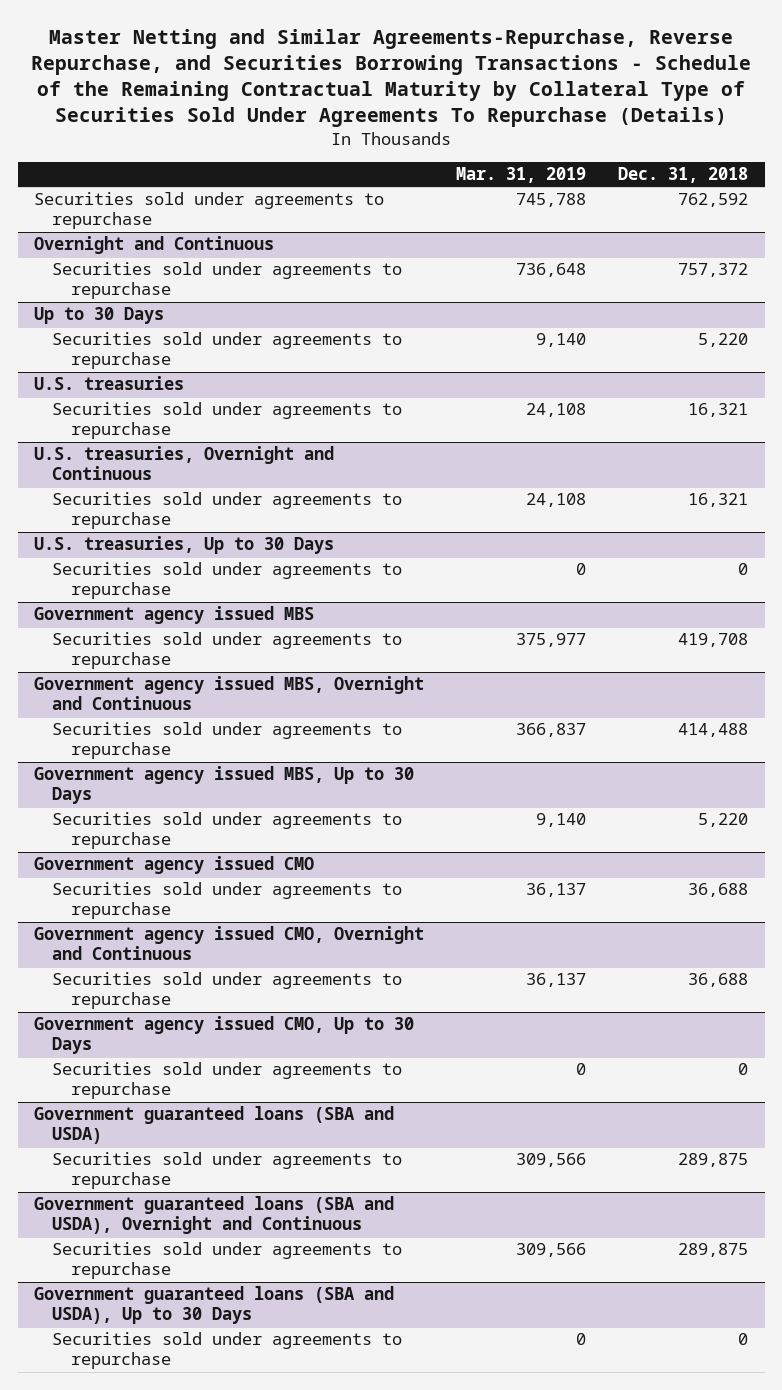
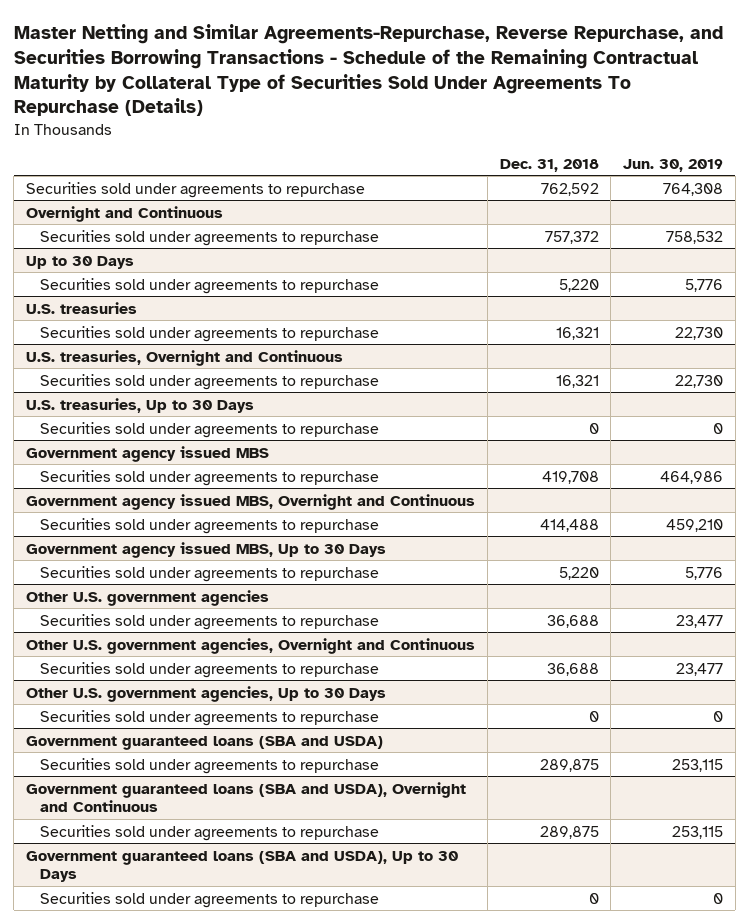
- | Mar. 31, 2019 | Dec. 31, 2018
+ | Dec. 31, 2018 | Jun. 30, 2019
- Government agency issued CMO
+ Other U.S. government agencies
- Government agency issued CMO, Overnight and Continuous
+ Other U.S. government agencies, Overnight and Continuous
- Government agency issued CMO, Up to 30 Days
+ Other U.S. government agencies, Up to 30 Days

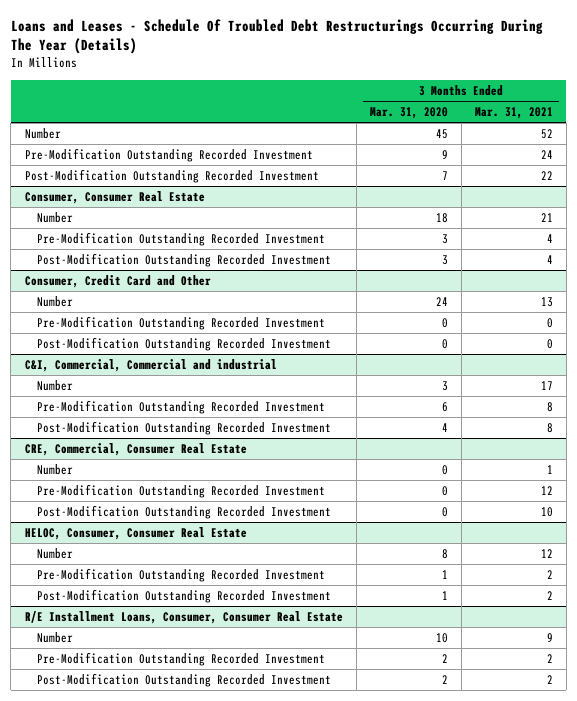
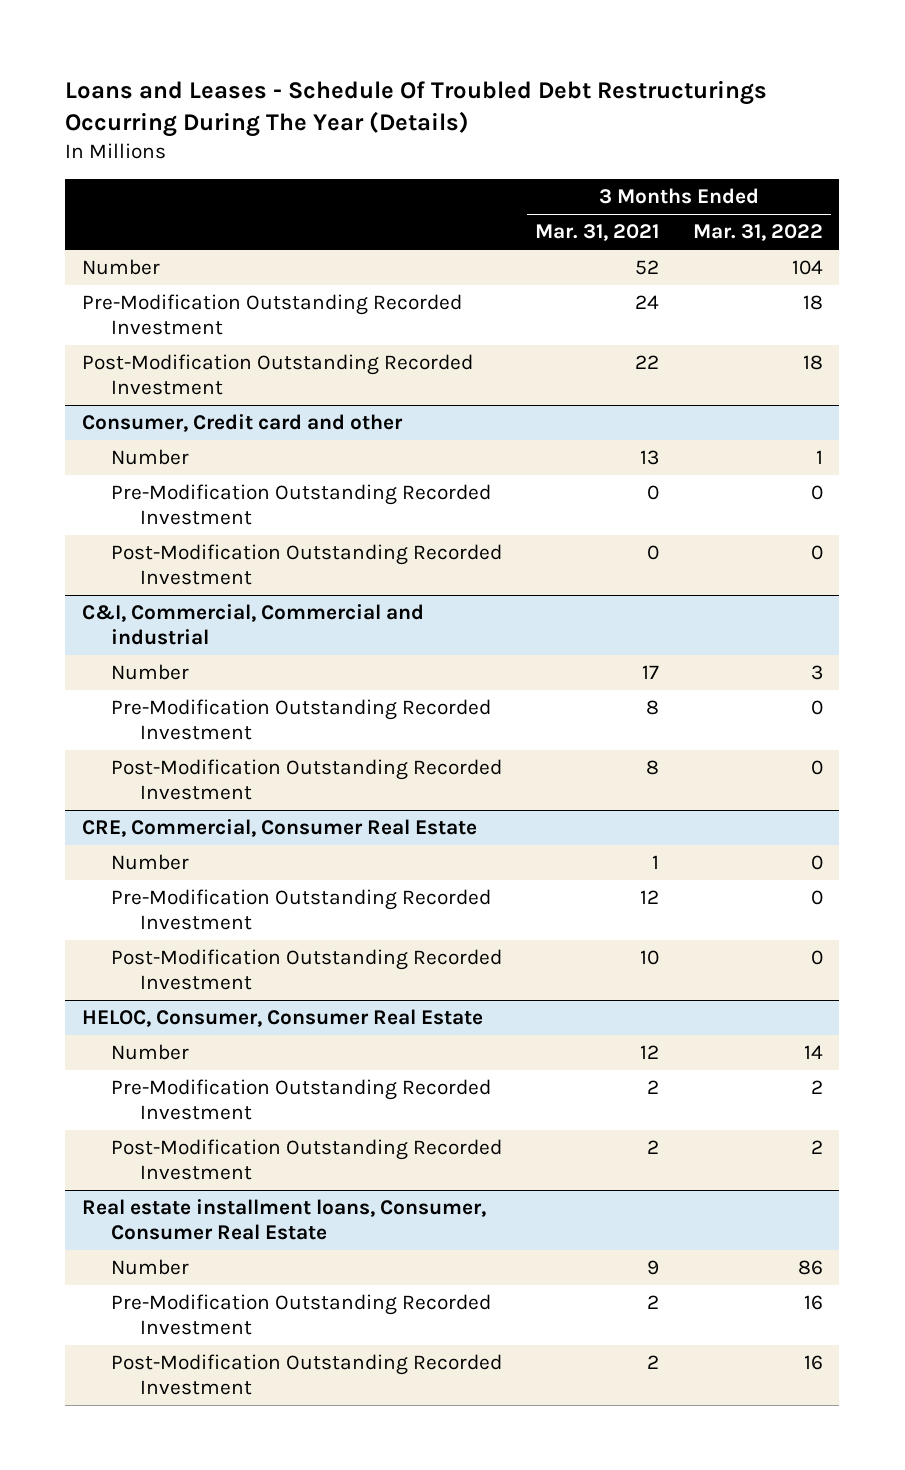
- | 3 Months Ended Mar. 31, 2020 | 3 Months Ended Mar. 31, 2021
+ | 3 Months Ended Mar. 31, 2021 | 3 Months Ended Mar. 31, 2022
- Consumer, Consumer Real Estate
- Number | 18 | 21
- Pre-Modification Outstanding Recorded Investment | 3 | 4
- Post-Modification Outstanding Recorded Investment | 3 | 4
- Consumer, Credit Card and Other
+ Consumer, Credit card and other
- R/E Installment Loans, Consumer, Consumer Real Estate
+ Real estate installment loans, Consumer, Consumer Real Estate

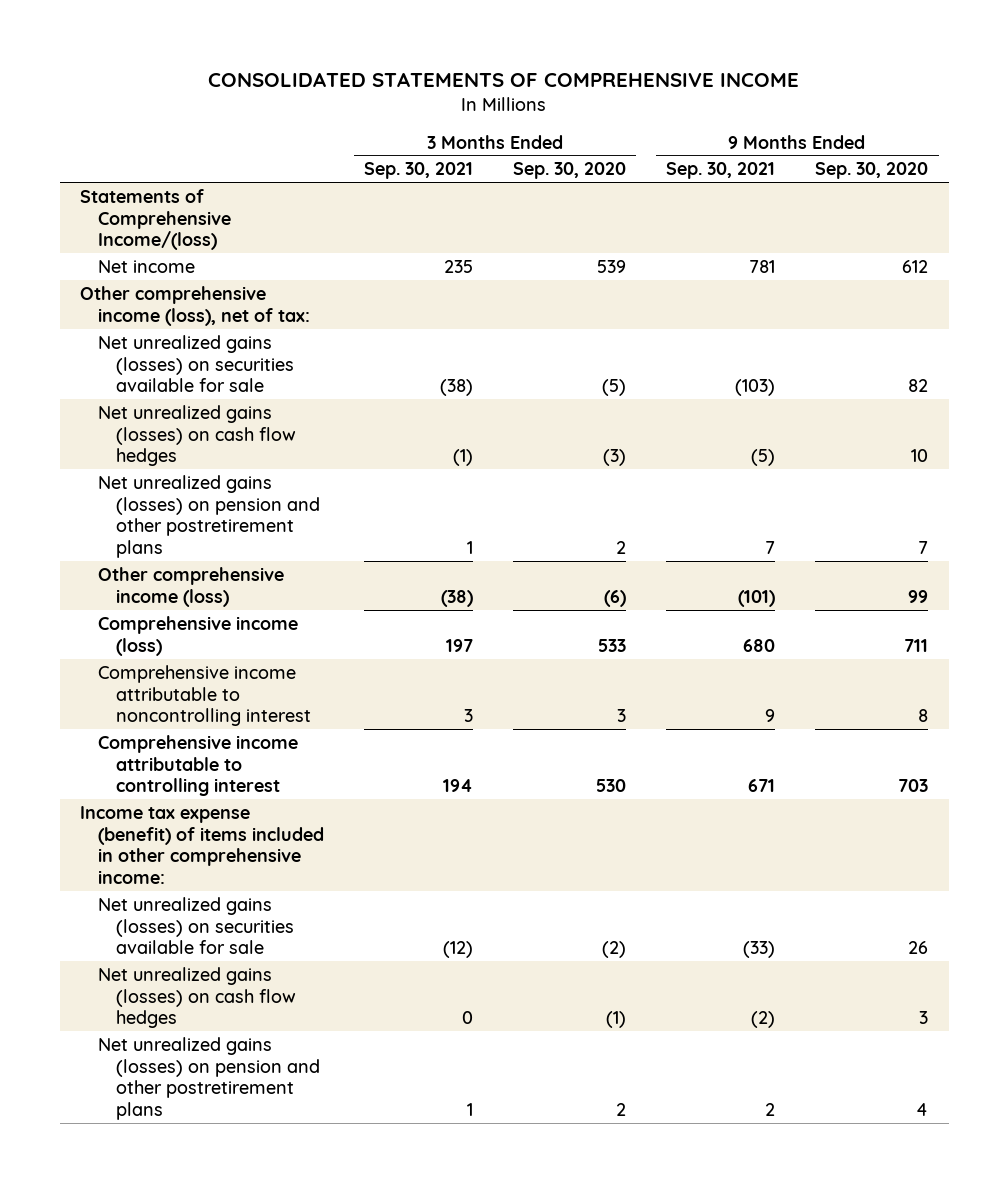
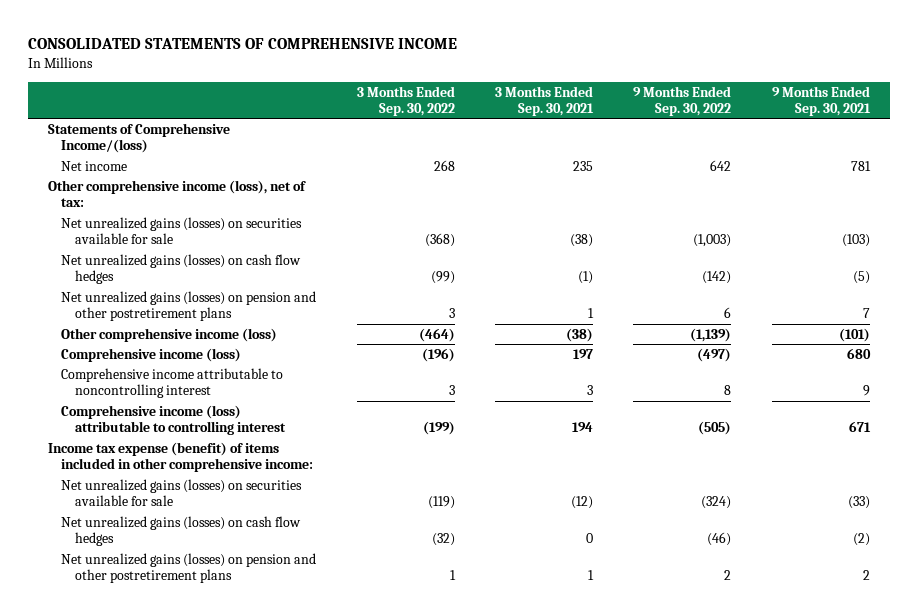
- | 3 Months Ended Sep. 30, 2021 | 3 Months Ended Sep. 30, 2020 | 9 Months Ended Sep. 30, 2021 | 9 Months Ended Sep. 30, 2020
+ | 3 Months Ended Sep. 30, 2022 | 3 Months Ended Sep. 30, 2021 | 9 Months Ended Sep. 30, 2022 | 9 Months Ended Sep. 30, 2021
- Comprehensive income attributable to controlling interest | 194 | 530 | 671 | 703
+ Comprehensive income (loss) attributable to controlling interest | (199) | 194 | (505) | 671

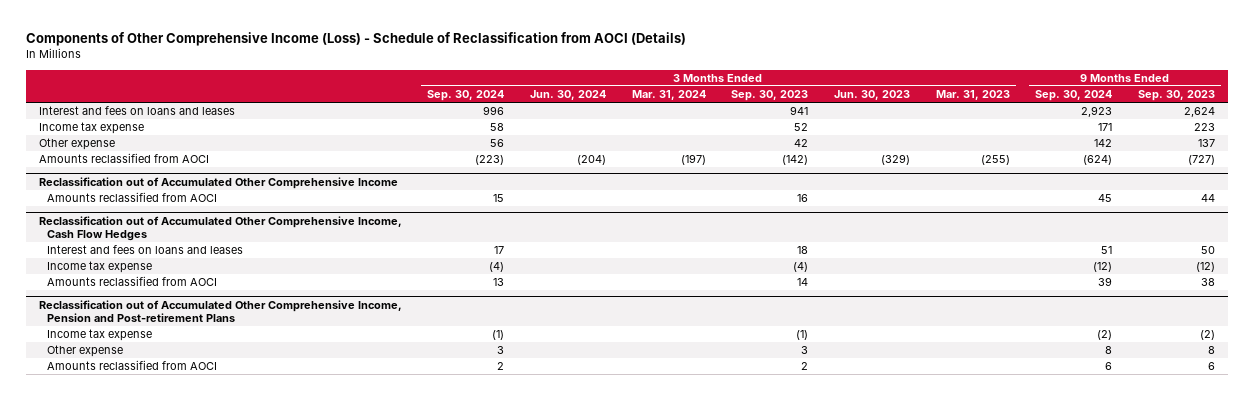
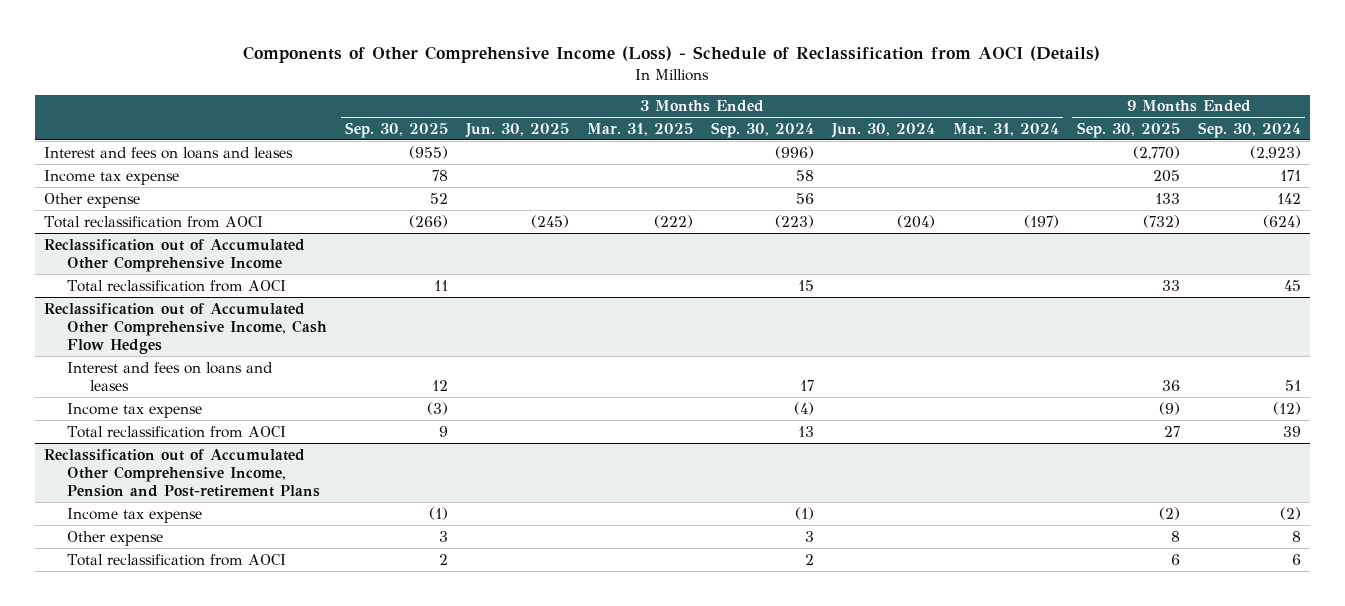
- | 3 Months Ended Sep. 30, 2024 | 3 Months Ended Jun. 30, 2024 | 3 Months Ended Mar. 31, 2024 | 3 Months Ended Sep. 30, 2023 | 3 Months Ended Jun. 30, 2023 | 3 Months Ended Mar. 31, 2023 | 9 Months Ended Sep. 30, 2024 | 9 Months Ended Sep. 30, 2023
+ | 3 Months Ended Sep. 30, 2025 | 3 Months Ended Jun. 30, 2025 | 3 Months Ended Mar. 31, 2025 | 3 Months Ended Sep. 30, 2024 | 3 Months Ended Jun. 30, 2024 | 3 Months Ended Mar. 31, 2024 | 9 Months Ended Sep. 30, 2025 | 9 Months Ended Sep. 30, 2024
- Interest and fees on loans and leases | 996 | | | 941 | | | 2,923 | 2,624
+ Interest and fees on loans and leases | (955) | | | (996) | | | (2,770) | (2,923)
- Amounts reclassified from AOCI | (223) | (204) | (197) | (142) | (329) | (255) | (624) | (727)
+ Total reclassification from AOCI | (266) | (245) | (222) | (223) | (204) | (197) | (732) | (624)
@ Reclassification out of Accumulated Other Comprehensive Income
- Amounts reclassified from AOCI | 15 | | | 16 | | | 45 | 44
+ Total reclassification from AOCI | 11 | | | 15 | | | 33 | 45
@ Reclassification out of Accumulated Other Comprehensive Income, Cash Flow Hedges
- Amounts reclassified from AOCI | 13 | | | 14 | | | 39 | 38
+ Total reclassification from AOCI | 9 | | | 13 | | | 27 | 39
@ Reclassification out of Accumulated Other Comprehensive Income, Pension and Post-retirement Plans
- Amounts reclassified from AOCI | 2 | | | 2 | | | 6 | 6
+ Total reclassification from AOCI | 2 | | | 2 | | | 6 | 6

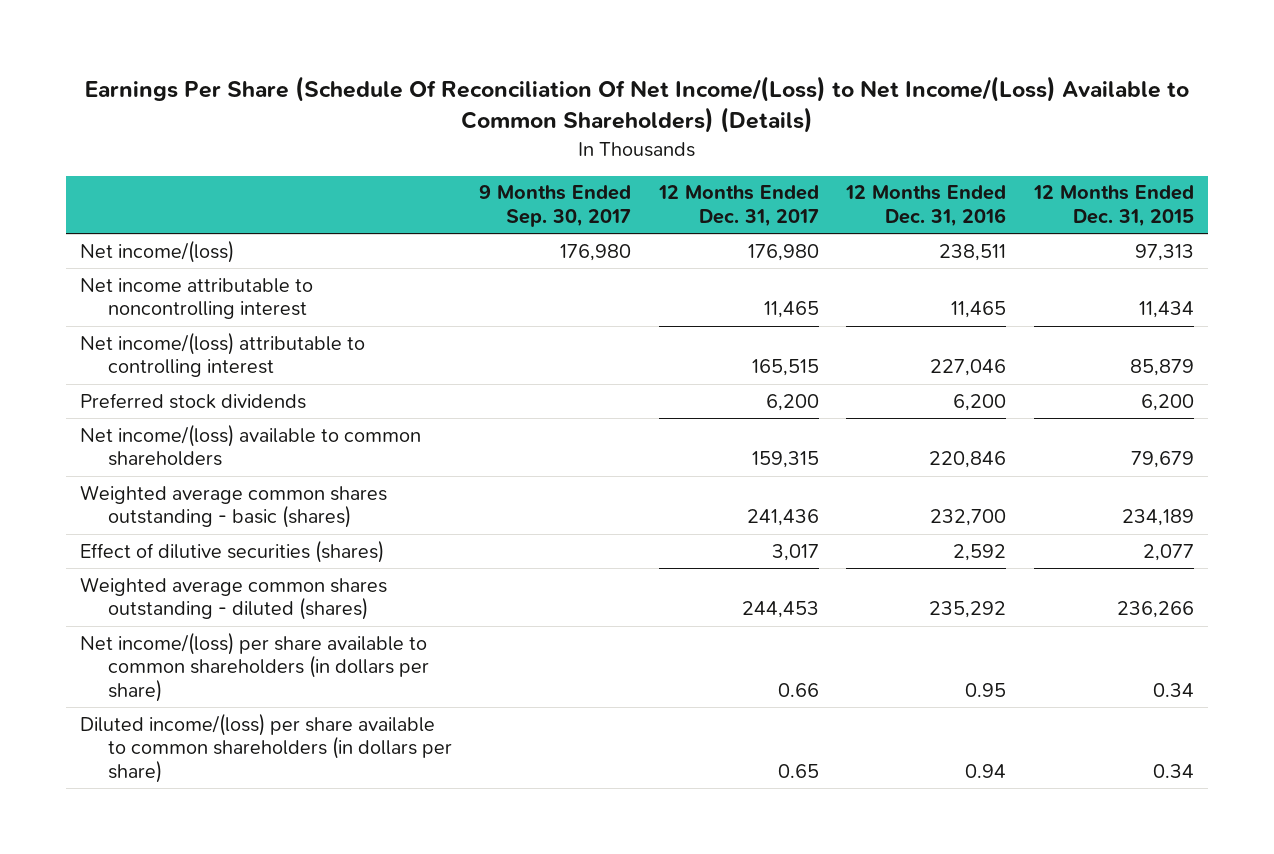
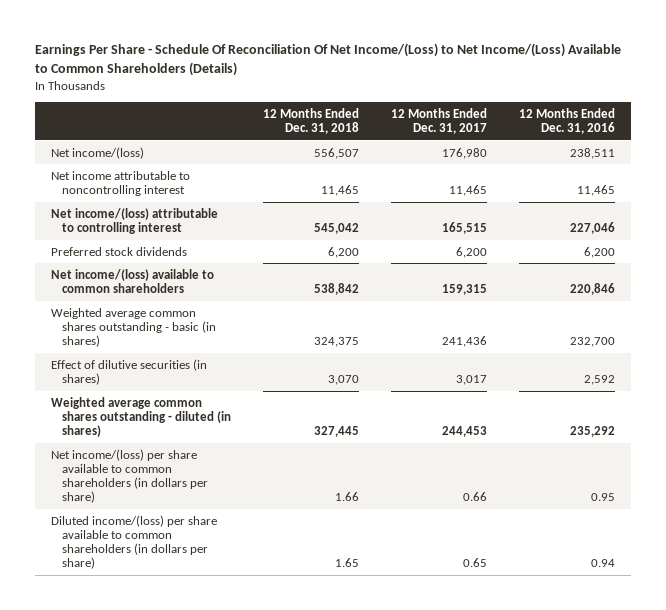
- Earnings Per Share (Schedule Of Reconciliation Of Net Income/(Loss) to Net Income/(Loss) Available to Common Shareholders) (Details)
+ Earnings Per Share - Schedule Of Reconciliation Of Net Income/(Loss) to Net Income/(Loss) Available to Common Shareholders (Details)
- | 9 Months Ended Sep. 30, 2017 | 12 Months Ended Dec. 31, 2017 | 12 Months Ended Dec. 31, 2016 | 12 Months Ended Dec. 31, 2015
+ | 12 Months Ended Dec. 31, 2018 | 12 Months Ended Dec. 31, 2017 | 12 Months Ended Dec. 31, 2016
- Weighted average common shares outstanding - basic (shares) | | 241,436 | 232,700 | 234,189
- Effect of dilutive securities (shares) | | 3,017 | 2,592 | 2,077
- Weighted average common shares outstanding - diluted (shares) | | 244,453 | 235,292 | 236,266
+ Weighted average common shares outstanding - basic (in shares) | 324,375 | 241,436 | 232,700
+ Effect of dilutive securities (in shares) | 3,070 | 3,017 | 2,592
+ Weighted average common shares outstanding - diluted (in shares) | 327,445 | 244,453 | 235,292

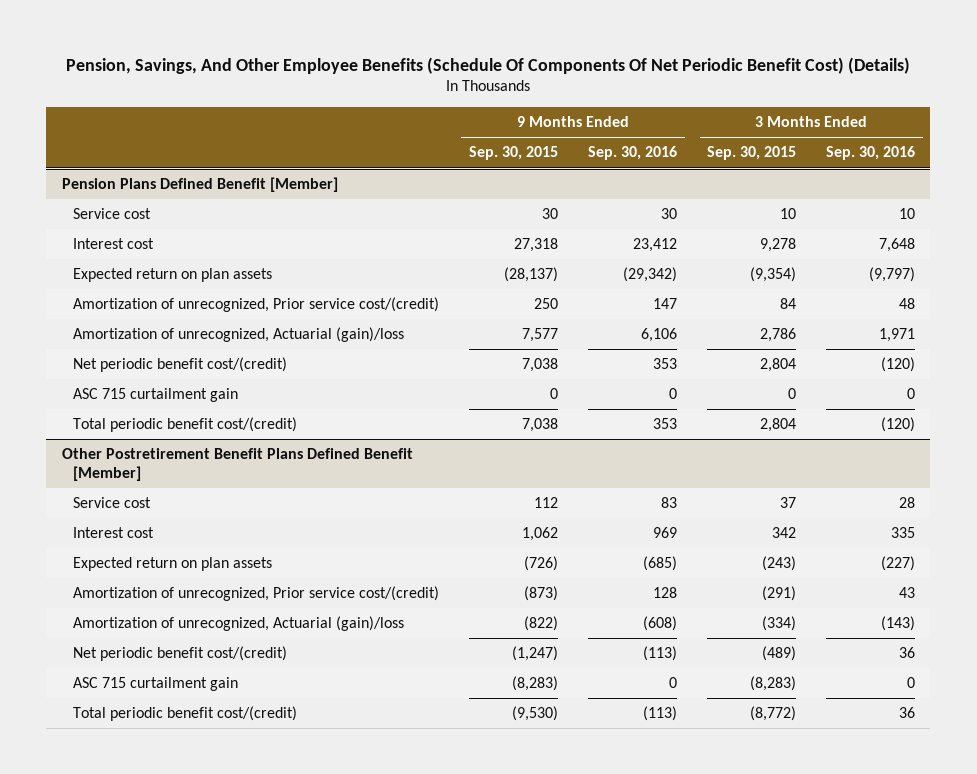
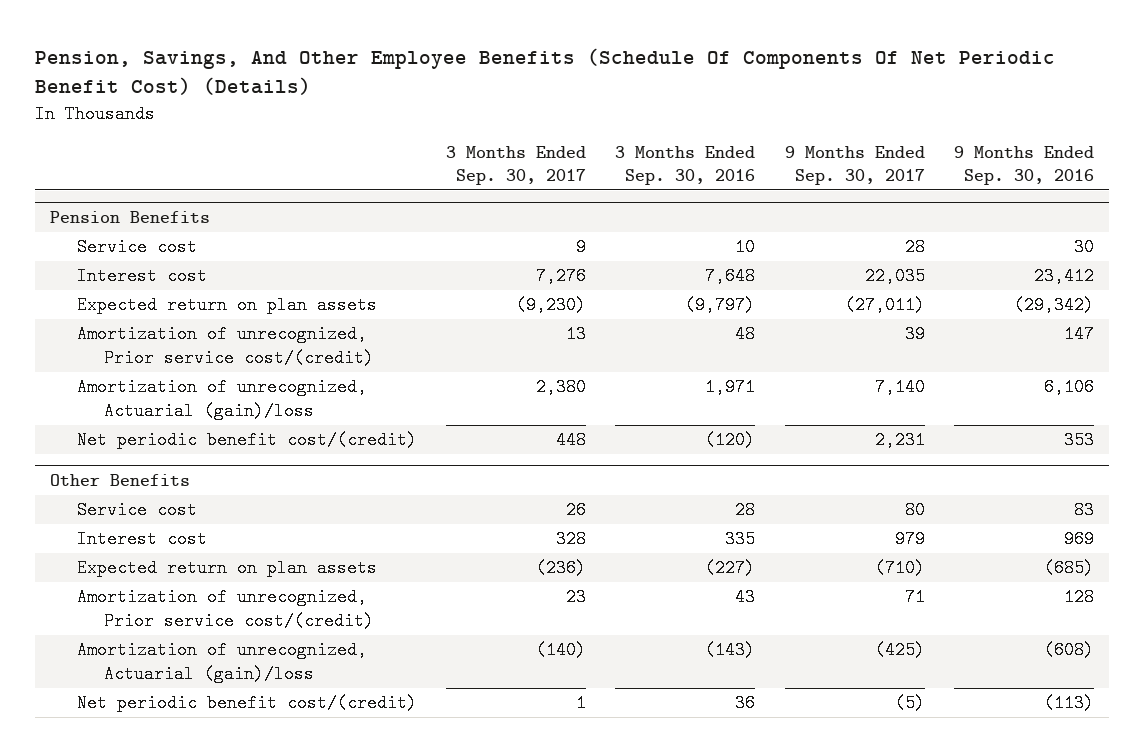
- | 9 Months Ended Sep. 30, 2015 | 9 Months Ended Sep. 30, 2016 | 3 Months Ended Sep. 30, 2015 | 3 Months Ended Sep. 30, 2016
+ | 3 Months Ended Sep. 30, 2017 | 3 Months Ended Sep. 30, 2016 | 9 Months Ended Sep. 30, 2017 | 9 Months Ended Sep. 30, 2016
- Pension Plans Defined Benefit [Member]
+ Pension Benefits
- ASC 715 curtailment gain | 0 | 0 | 0 | 0
- Total periodic benefit cost/(credit) | 7,038 | 353 | 2,804 | (120)
- Other Postretirement Benefit Plans Defined Benefit [Member]
+ Other Benefits
- ASC 715 curtailment gain | (8,283) | 0 | (8,283) | 0
- Total periodic benefit cost/(credit) | (9,530) | (113) | (8,772) | 36

